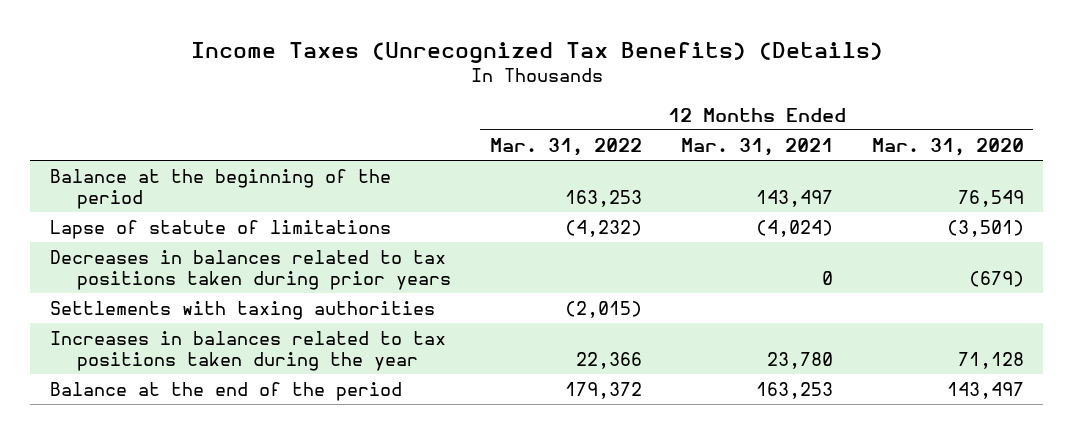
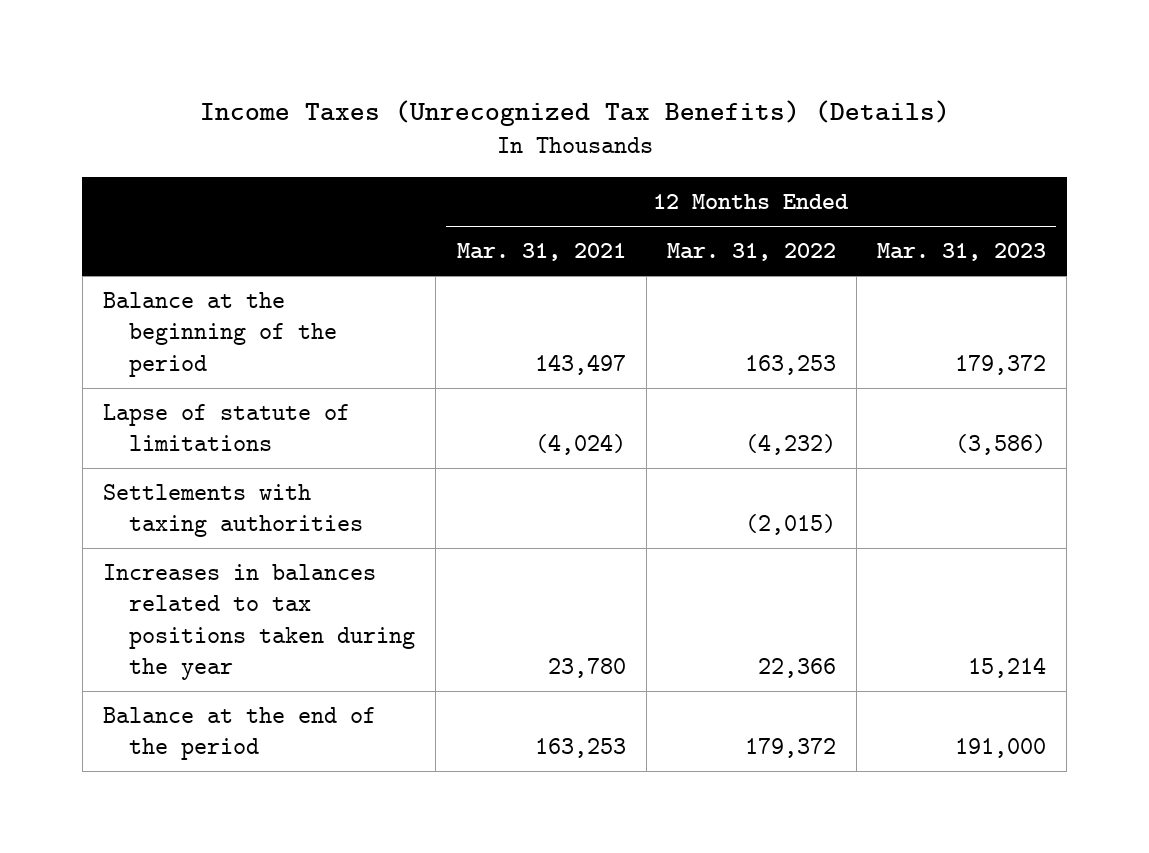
- | 12 Months Ended Mar. 31, 2022 | 12 Months Ended Mar. 31, 2021 | 12 Months Ended Mar. 31, 2020
+ | 12 Months Ended Mar. 31, 2021 | 12 Months Ended Mar. 31, 2022 | 12 Months Ended Mar. 31, 2023
- Decreases in balances related to tax positions taken during prior years | | 0 | (679)

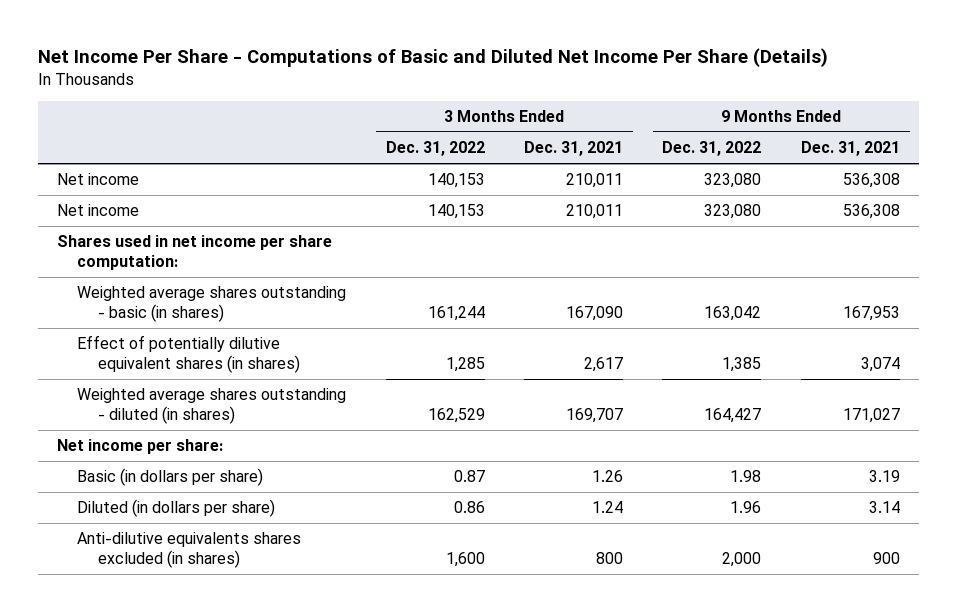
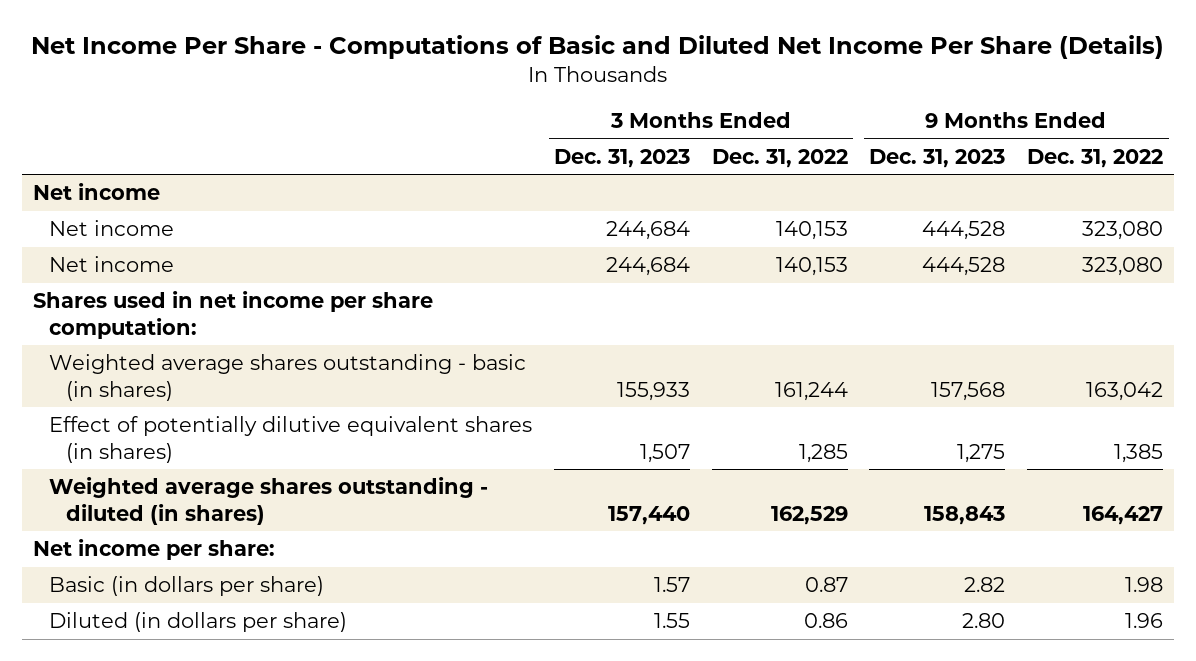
- | 3 Months Ended Dec. 31, 2022 | 3 Months Ended Dec. 31, 2021 | 9 Months Ended Dec. 31, 2022 | 9 Months Ended Dec. 31, 2021
+ | 3 Months Ended Dec. 31, 2023 | 3 Months Ended Dec. 31, 2022 | 9 Months Ended Dec. 31, 2023 | 9 Months Ended Dec. 31, 2022
+ Net income
- Anti-dilutive equivalents shares excluded (in shares) | 1,600 | 800 | 2,000 | 900

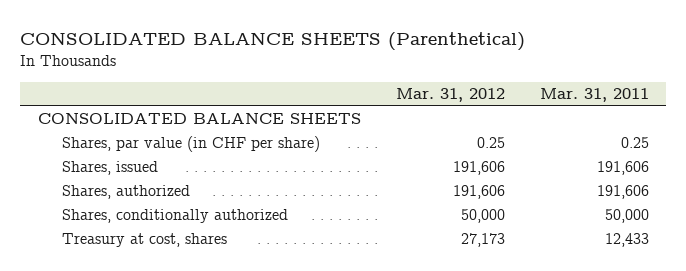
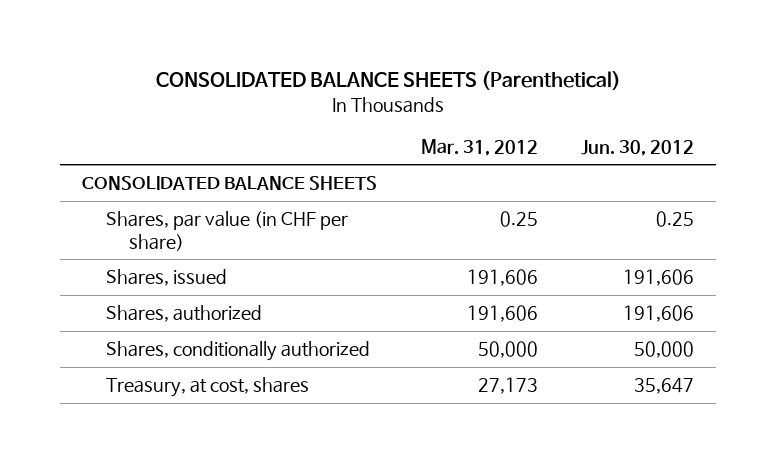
- | Mar. 31, 2012 | Mar. 31, 2011
+ | Mar. 31, 2012 | Jun. 30, 2012
- Treasury at cost, shares | 27,173 | 12,433
+ Treasury, at cost, shares | 27,173 | 35,647

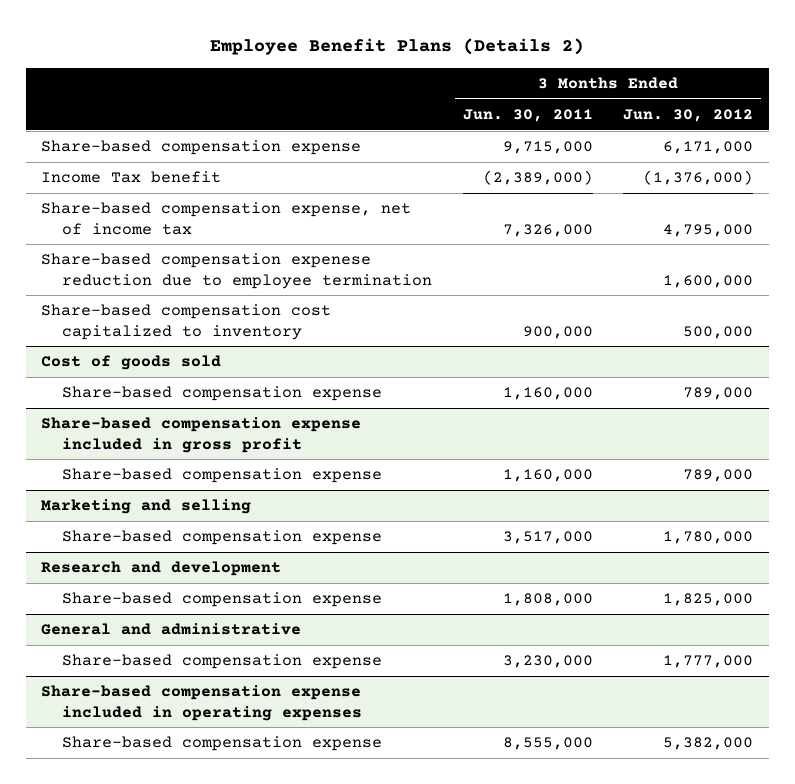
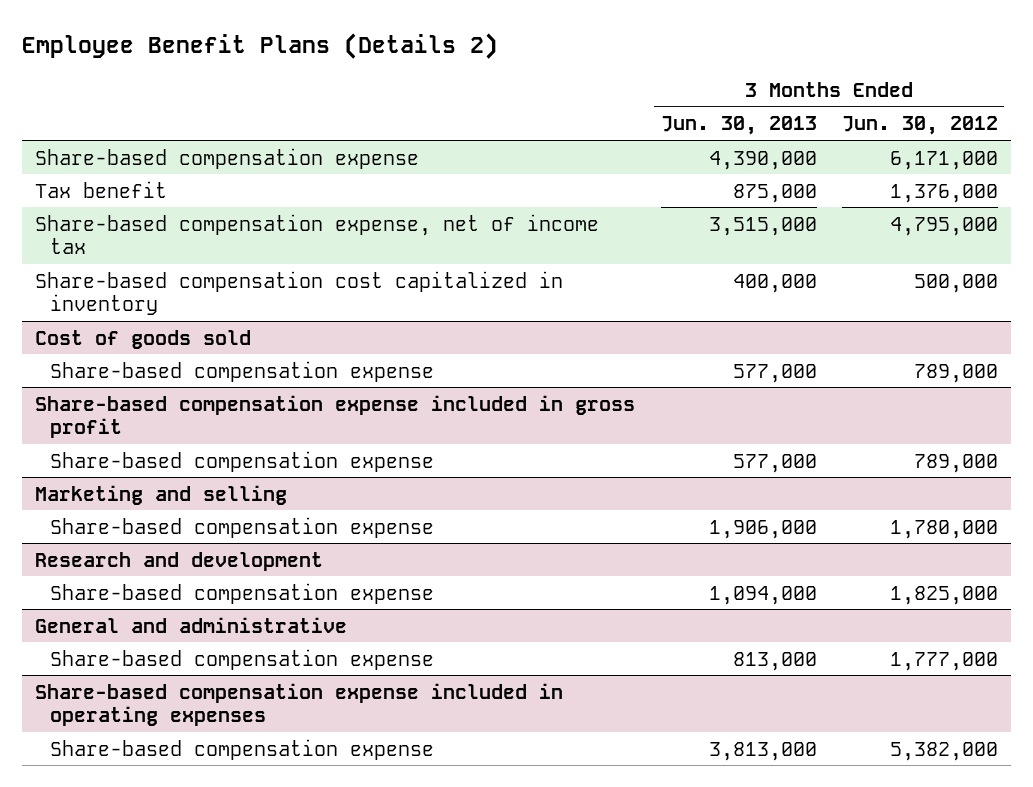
- | 3 Months Ended Jun. 30, 2011 | 3 Months Ended Jun. 30, 2012
+ | 3 Months Ended Jun. 30, 2013 | 3 Months Ended Jun. 30, 2012
- Income Tax benefit | (2,389,000) | (1,376,000)
+ Tax benefit | 875,000 | 1,376,000
- Share-based compensation expenese reduction due to employee termination | | 1,600,000
- Share-based compensation cost capitalized to inventory | 900,000 | 500,000
+ Share-based compensation cost capitalized in inventory | 400,000 | 500,000

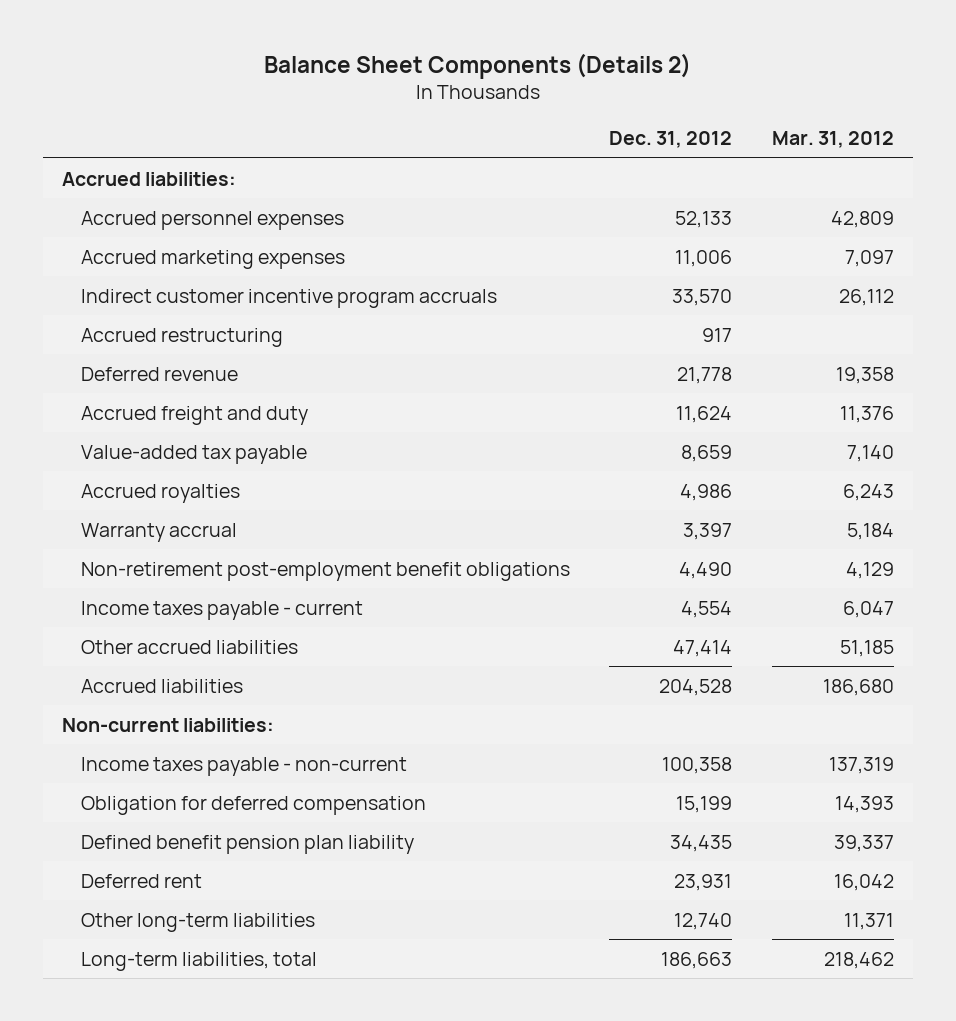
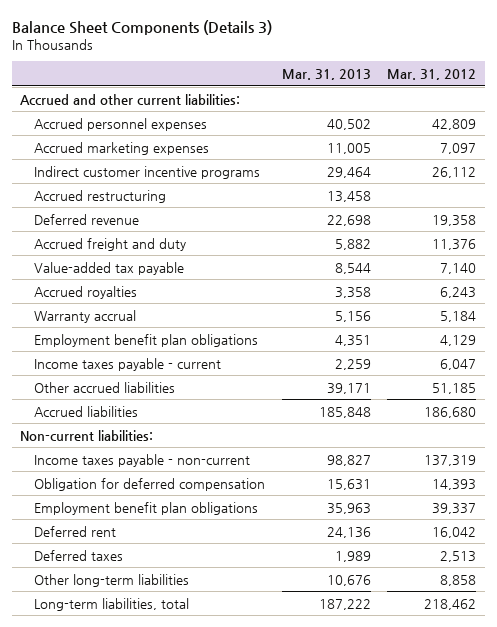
- Balance Sheet Components (Details 2)
+ Balance Sheet Components (Details 3)
- | Dec. 31, 2012 | Mar. 31, 2012
+ | Mar. 31, 2013 | Mar. 31, 2012
- Accrued liabilities:
+ Accrued and other current liabilities:
- Indirect customer incentive program accruals | 33,570 | 26,112
+ Indirect customer incentive programs | 29,464 | 26,112
- Non-retirement post-employment benefit obligations | 4,490 | 4,129
+ Employment benefit plan obligations | 4,351 | 4,129
- Defined benefit pension plan liability | 34,435 | 39,337
+ Employment benefit plan obligations | 35,963 | 39,337
- Other long-term liabilities | 12,740 | 11,371
+ Deferred taxes | 1,989 | 2,513
+ Other long-term liabilities | 10,676 | 8,858

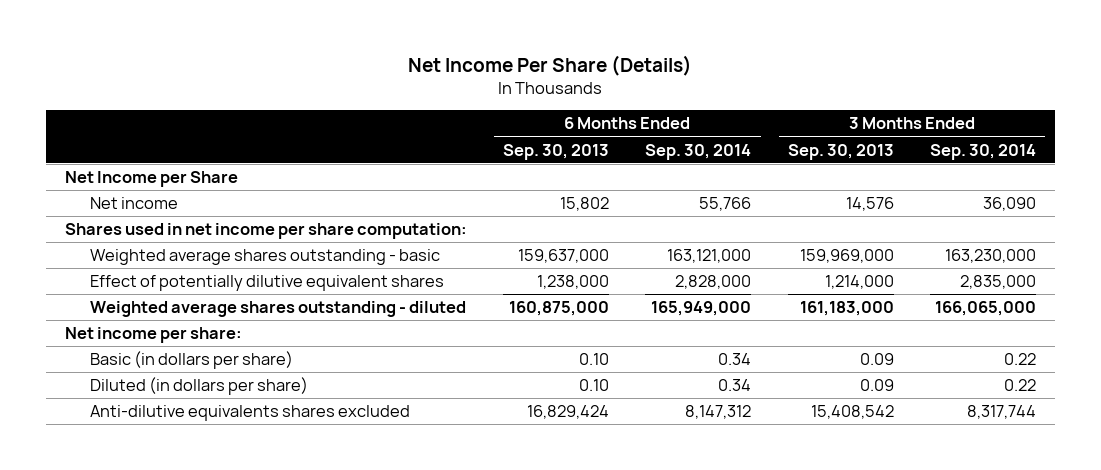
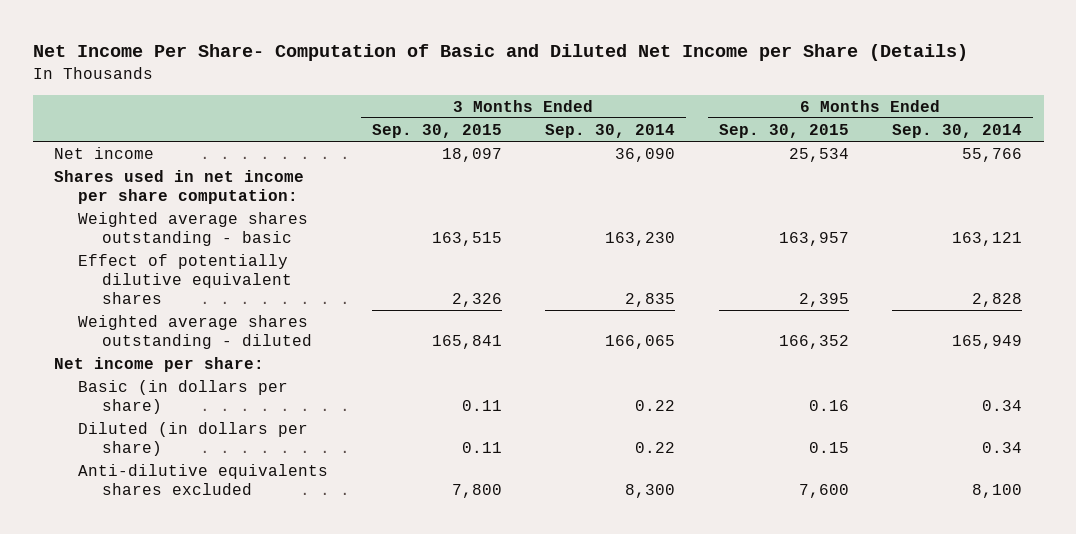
- Net Income Per Share (Details)
+ Net Income Per Share- Computation of Basic and Diluted Net Income per Share (Details)
- | 6 Months Ended Sep. 30, 2013 | 6 Months Ended Sep. 30, 2014 | 3 Months Ended Sep. 30, 2013 | 3 Months Ended Sep. 30, 2014
+ | 3 Months Ended Sep. 30, 2015 | 3 Months Ended Sep. 30, 2014 | 6 Months Ended Sep. 30, 2015 | 6 Months Ended Sep. 30, 2014
- Net Income per Share
- Weighted average shares outstanding - basic | 159,637,000 | 163,121,000 | 159,969,000 | 163,230,000
- Effect of potentially dilutive equivalent shares | 1,238,000 | 2,828,000 | 1,214,000 | 2,835,000
- Weighted average shares outstanding - diluted | 160,875,000 | 165,949,000 | 161,183,000 | 166,065,000
+ Weighted average shares outstanding - basic | 163,515 | 163,230 | 163,957 | 163,121
+ Effect of potentially dilutive equivalent shares | 2,326 | 2,835 | 2,395 | 2,828
+ Weighted average shares outstanding - diluted | 165,841 | 166,065 | 166,352 | 165,949
- Anti-dilutive equivalents shares excluded | 16,829,424 | 8,147,312 | 15,408,542 | 8,317,744
+ Anti-dilutive equivalents shares excluded | 7,800 | 8,300 | 7,600 | 8,100

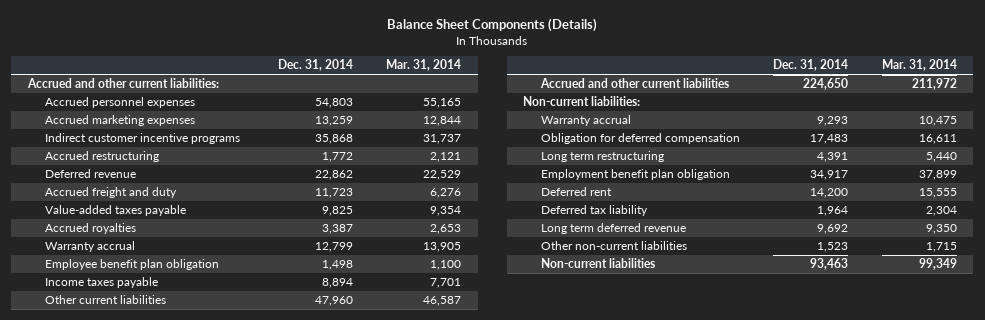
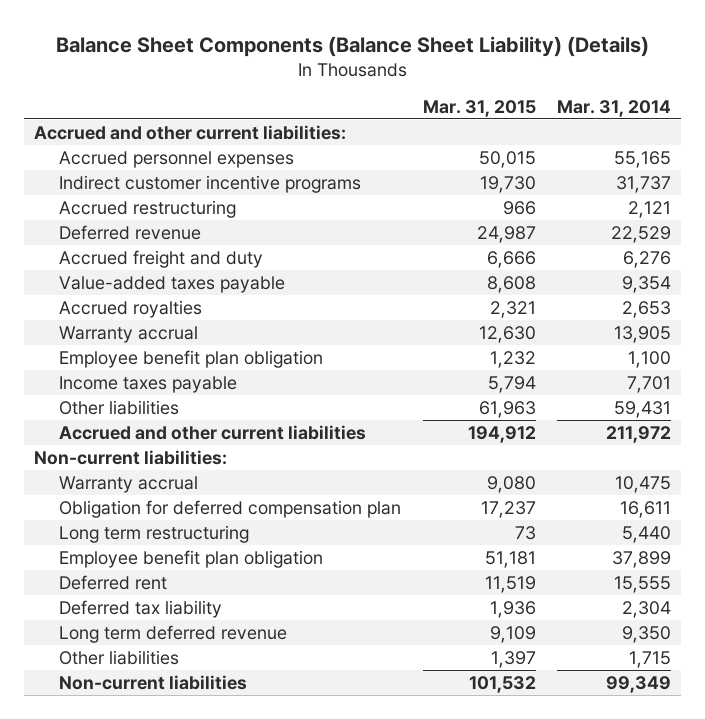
- Balance Sheet Components (Details)
+ Balance Sheet Components (Balance Sheet Liability) (Details)
- | Dec. 31, 2014 | Mar. 31, 2014
+ | Mar. 31, 2015 | Mar. 31, 2014
- Accrued marketing expenses | 13,259 | 12,844
- Other current liabilities | 47,960 | 46,587
+ Other liabilities | 61,963 | 59,431
- Obligation for deferred compensation | 17,483 | 16,611
+ Obligation for deferred compensation plan | 17,237 | 16,611
- Employment benefit plan obligation | 34,917 | 37,899
+ Employee benefit plan obligation | 51,181 | 37,899
- Other non-current liabilities | 1,523 | 1,715
+ Other liabilities | 1,397 | 1,715

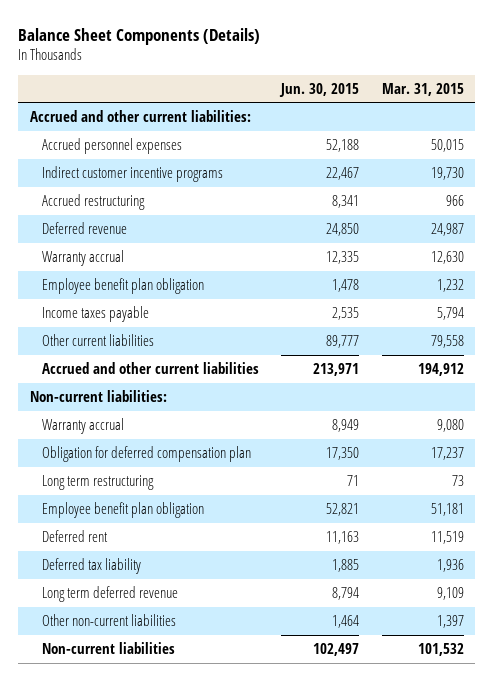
- Balance Sheet Components (Balance Sheet Liability) (Details)
+ Balance Sheet Components (Details)
- | Mar. 31, 2015 | Mar. 31, 2014
+ | Jun. 30, 2015 | Mar. 31, 2015
- Accrued freight and duty | 6,666 | 6,276
- Value-added taxes payable | 8,608 | 9,354
- Accrued royalties | 2,321 | 2,653
- Other liabilities | 61,963 | 59,431
+ Other current liabilities | 89,777 | 79,558
- Other liabilities | 1,397 | 1,715
+ Other non-current liabilities | 1,464 | 1,397

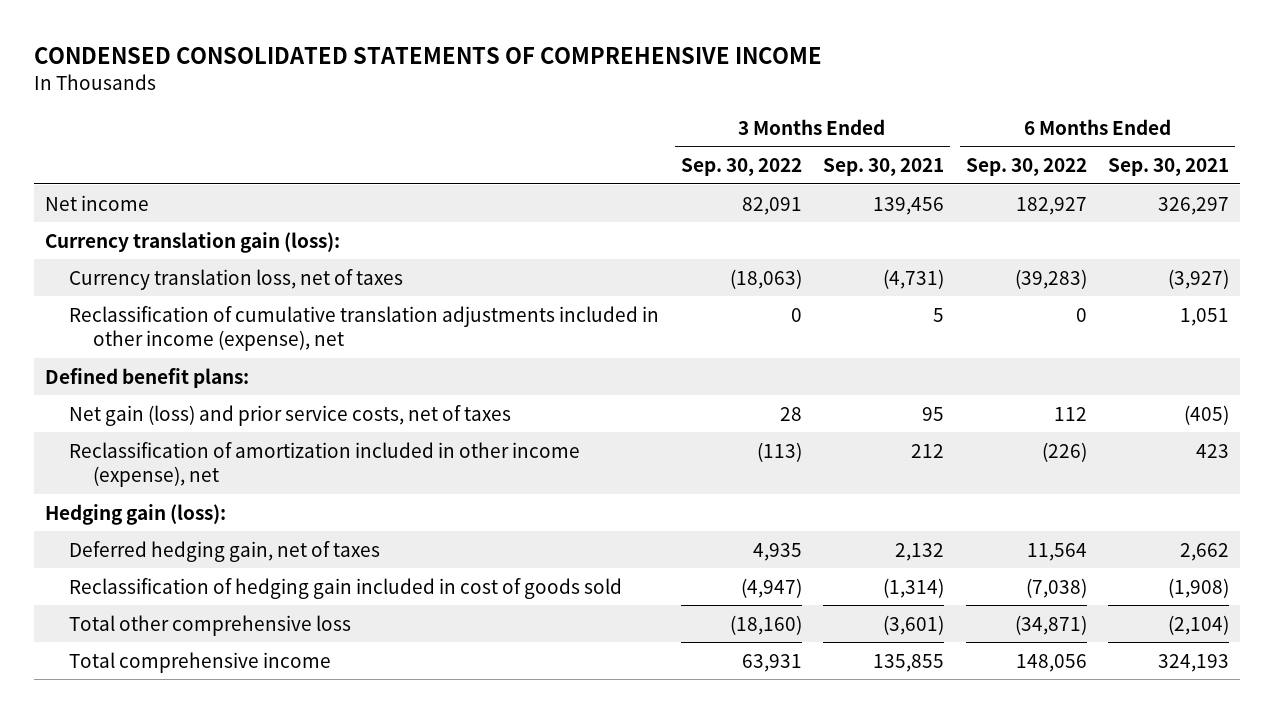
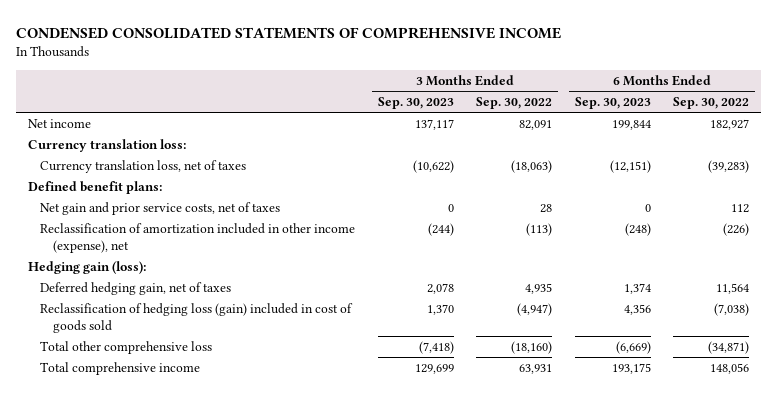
- | 3 Months Ended Sep. 30, 2022 | 3 Months Ended Sep. 30, 2021 | 6 Months Ended Sep. 30, 2022 | 6 Months Ended Sep. 30, 2021
+ | 3 Months Ended Sep. 30, 2023 | 3 Months Ended Sep. 30, 2022 | 6 Months Ended Sep. 30, 2023 | 6 Months Ended Sep. 30, 2022
- Currency translation gain (loss):
+ Currency translation loss:
- Reclassification of cumulative translation adjustments included in other income (expense), net | 0 | 5 | 0 | 1,051
- Net gain (loss) and prior service costs, net of taxes | 28 | 95 | 112 | (405)
+ Net gain and prior service costs, net of taxes | 0 | 28 | 0 | 112
- Reclassification of hedging gain included in cost of goods sold | (4,947) | (1,314) | (7,038) | (1,908)
+ Reclassification of hedging loss (gain) included in cost of goods sold | 1,370 | (4,947) | 4,356 | (7,038)

